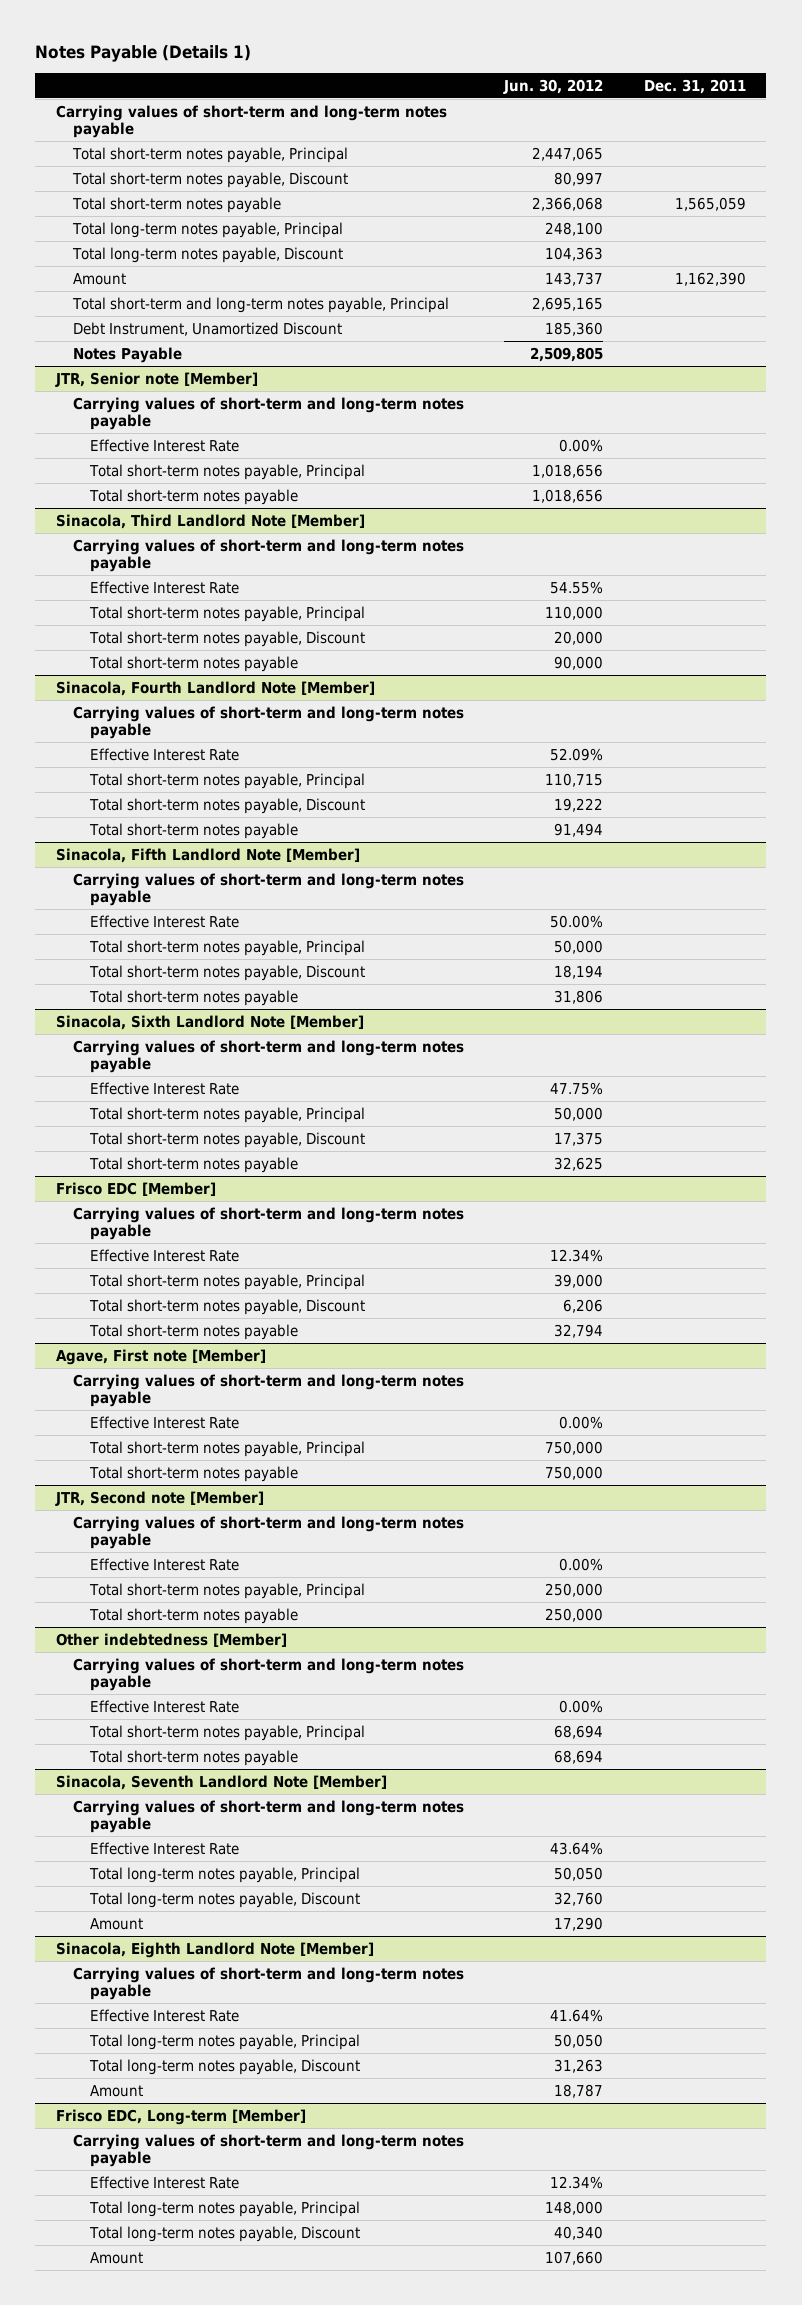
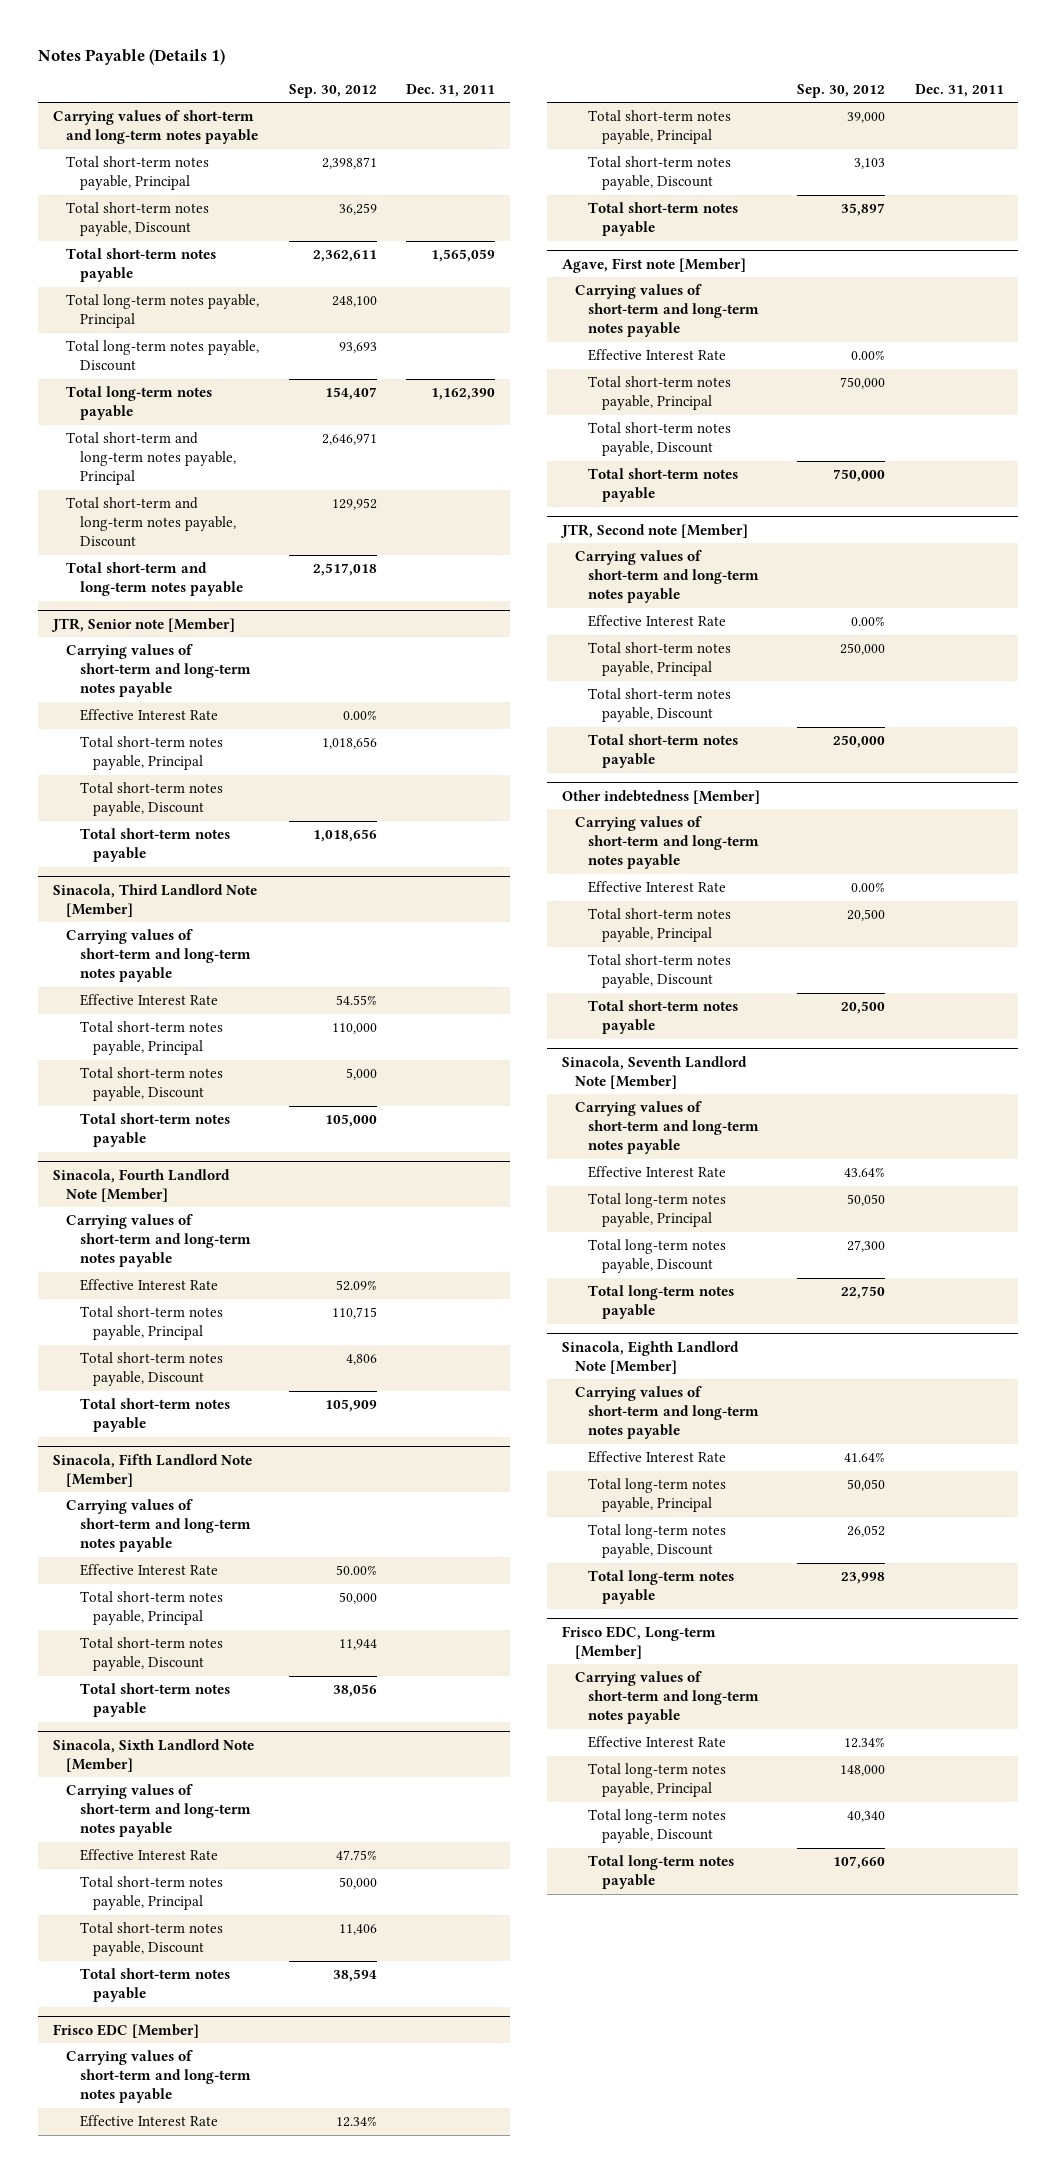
- | Jun. 30, 2012 | Dec. 31, 2011
+ | Sep. 30, 2012 | Dec. 31, 2011
- Amount | 143,737 | 1,162,390
+ Total long-term notes payable | 154,407 | 1,162,390
- Debt Instrument, Unamortized Discount | 185,360 |
- Notes Payable | 2,509,805 |
+ Total short-term and long-term notes payable, Discount | 129,952 |
+ Total short-term and long-term notes payable | 2,517,018 |
@ JTR, Senior note [Member]
+ Total short-term notes payable, Discount
@ Agave, First note [Member]
+ Total short-term notes payable, Discount
@ JTR, Second note [Member]
+ Total short-term notes payable, Discount
@ Other indebtedness [Member]
+ Total short-term notes payable, Discount
@ Sinacola, Seventh Landlord Note [Member]
- Amount | 17,290 |
+ Total long-term notes payable | 22,750 |
@ Sinacola, Eighth Landlord Note [Member]
- Amount | 18,787 |
+ Total long-term notes payable | 23,998 |
@ Frisco EDC, Long-term [Member]
- Amount | 107,660 |
+ Total long-term notes payable | 107,660 |

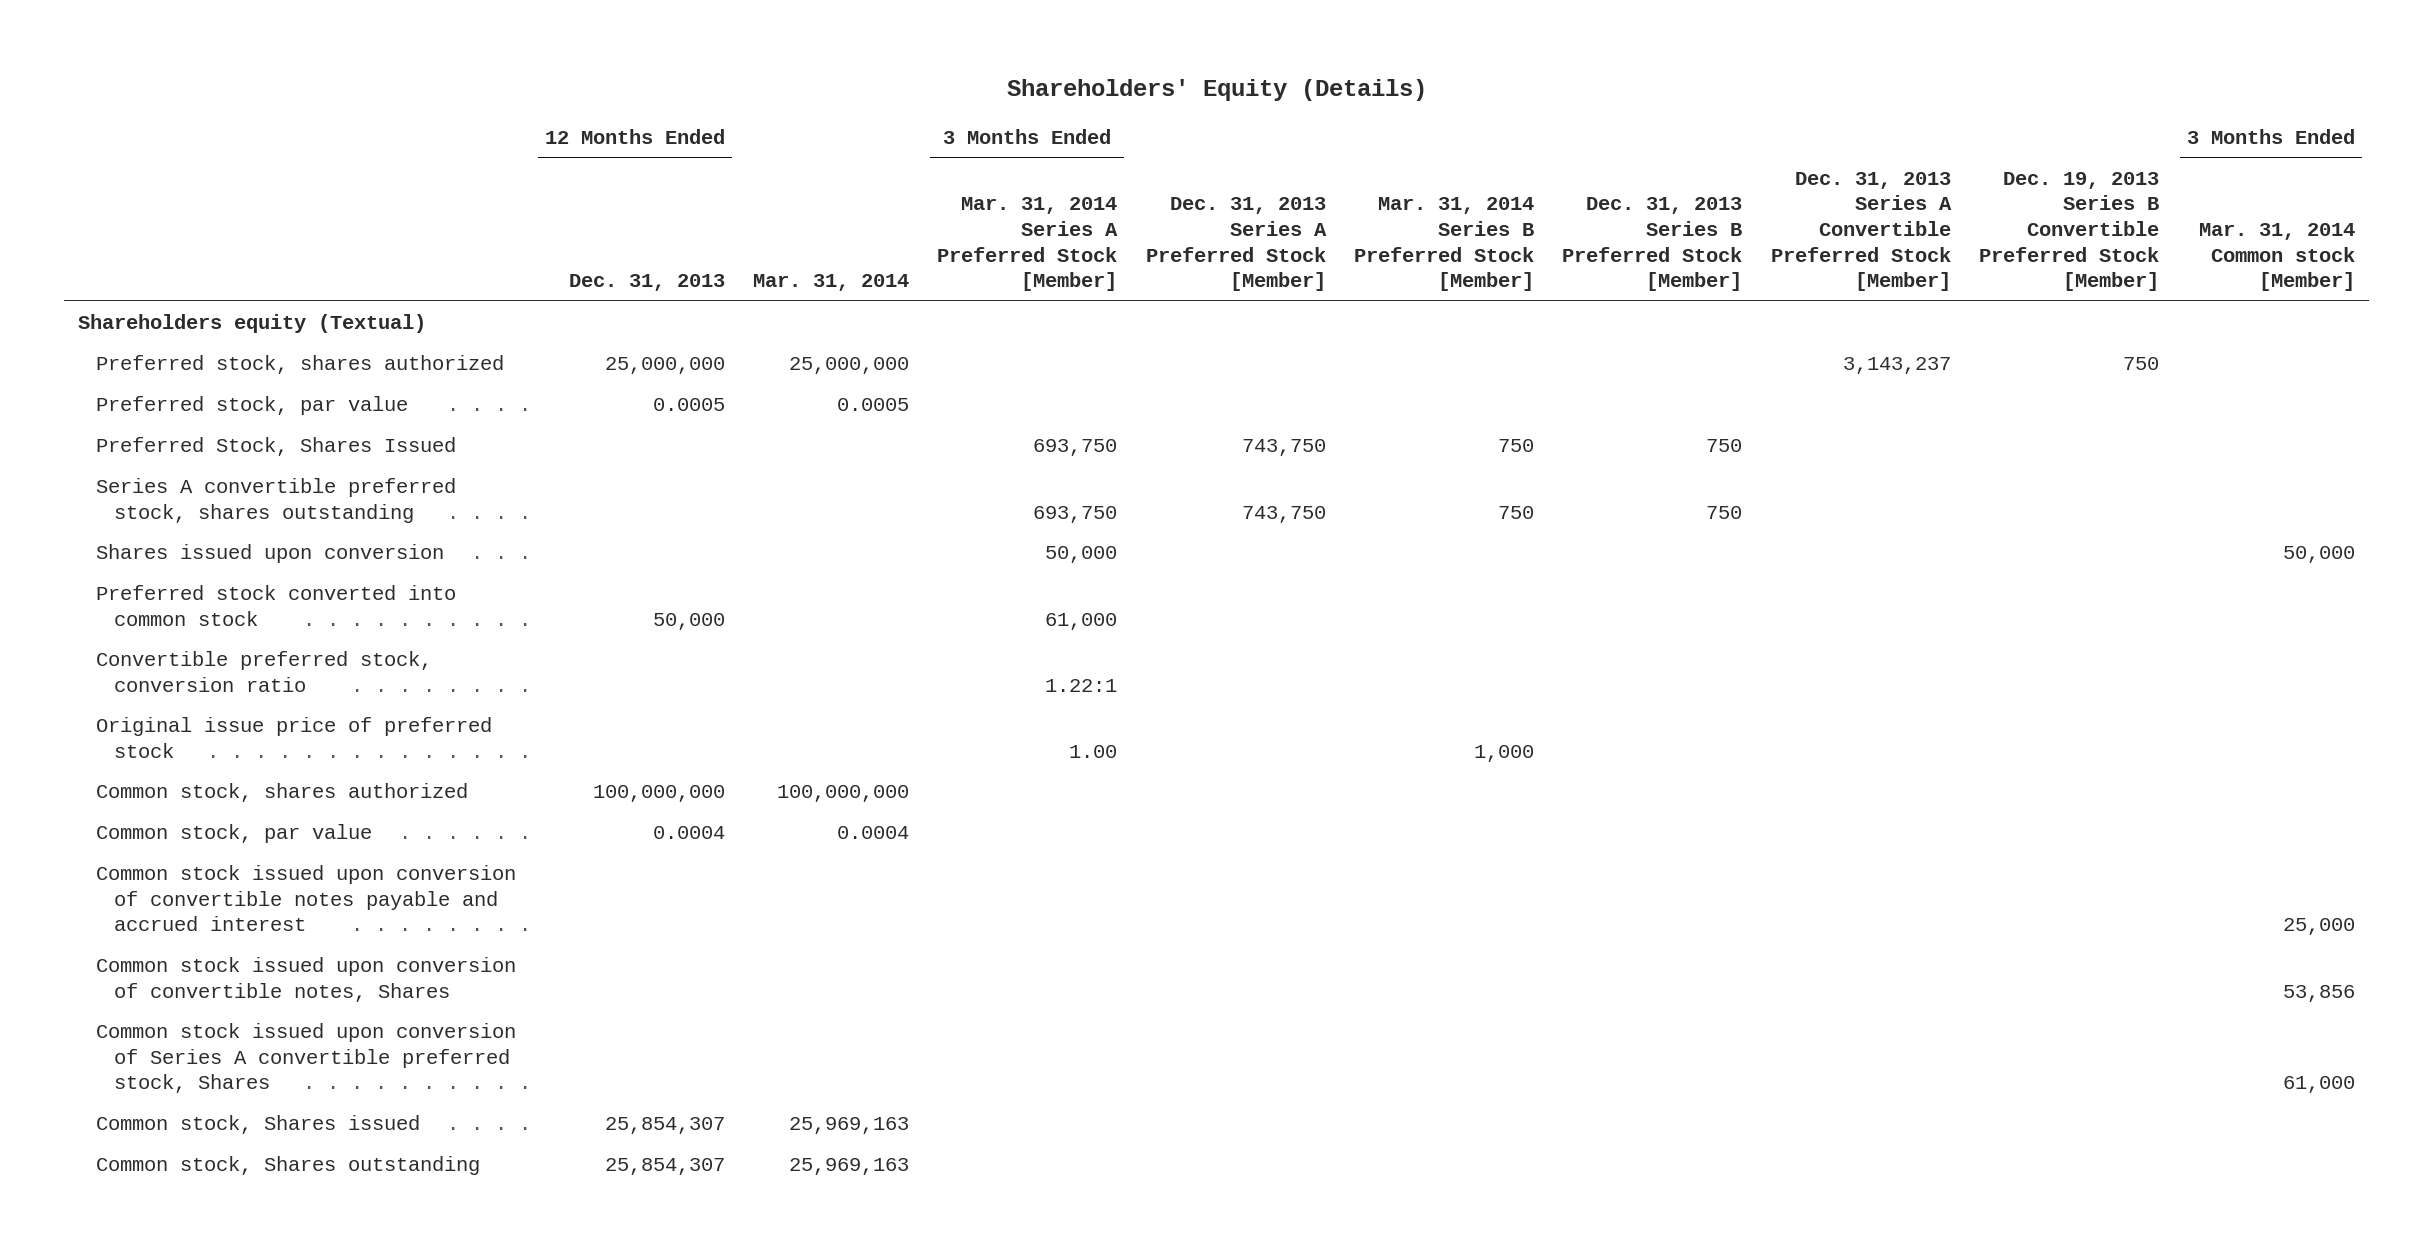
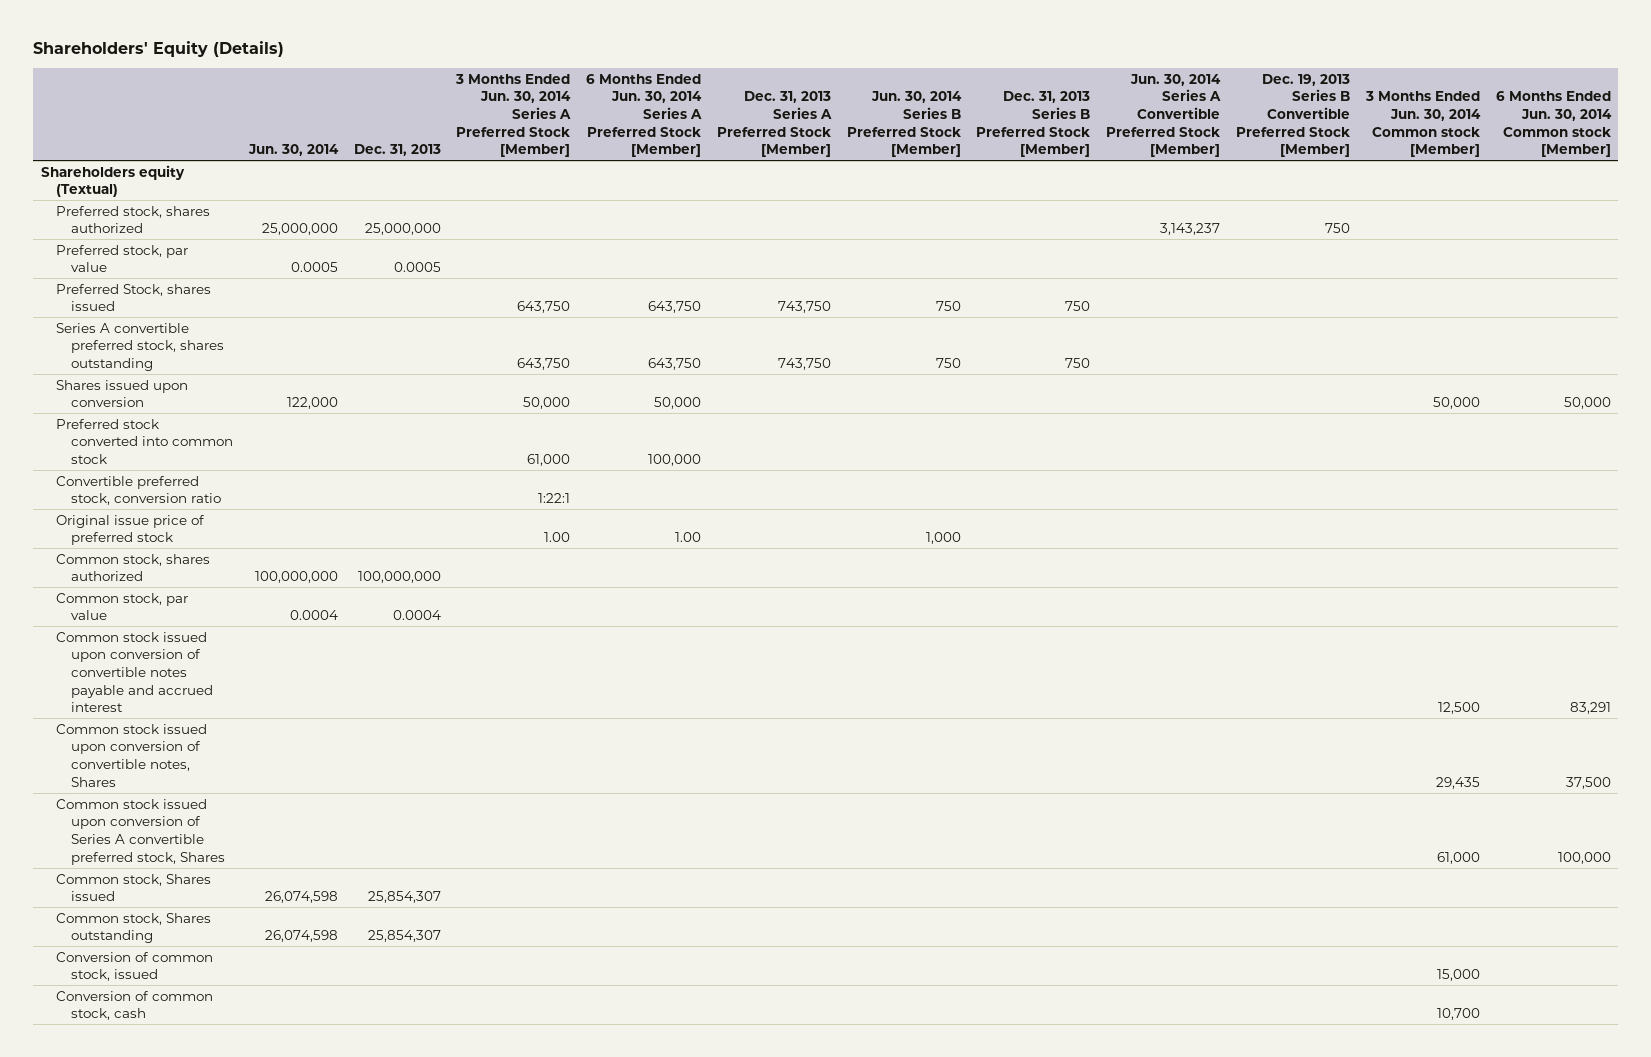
- | 12 Months Ended Dec. 31, 2013 | Mar. 31, 2014 | 3 Months Ended Mar. 31, 2014 Series A Preferred Stock [Member] | Dec. 31, 2013 Series A Preferred Stock [Member] | Mar. 31, 2014 Series B Preferred Stock [Member] | Dec. 31, 2013 Series B Preferred Stock [Member] | Dec. 31, 2013 Series A Convertible Preferred Stock [Member] | Dec. 19, 2013 Series B Convertible Preferred Stock [Member] | 3 Months Ended Mar. 31, 2014 Common stock [Member]
+ | Jun. 30, 2014 | Dec. 31, 2013 | 3 Months Ended Jun. 30, 2014 Series A Preferred Stock [Member] | 6 Months Ended Jun. 30, 2014 Series A Preferred Stock [Member] | Dec. 31, 2013 Series A Preferred Stock [Member] | Jun. 30, 2014 Series B Preferred Stock [Member] | Dec. 31, 2013 Series B Preferred Stock [Member] | Jun. 30, 2014 Series A Convertible Preferred Stock [Member] | Dec. 19, 2013 Series B Convertible Preferred Stock [Member] | 3 Months Ended Jun. 30, 2014 Common stock [Member] | 6 Months Ended Jun. 30, 2014 Common stock [Member]
- Preferred Stock, Shares Issued | | | 693,750 | 743,750 | 750 | 750 | | |
+ Preferred Stock, shares issued | | | 643,750 | 643,750 | 743,750 | 750 | 750 | | | |
+ Conversion of common stock, issued | | | | | | | | | | 15,000 |
+ Conversion of common stock, cash | | | | | | | | | | 10,700 |

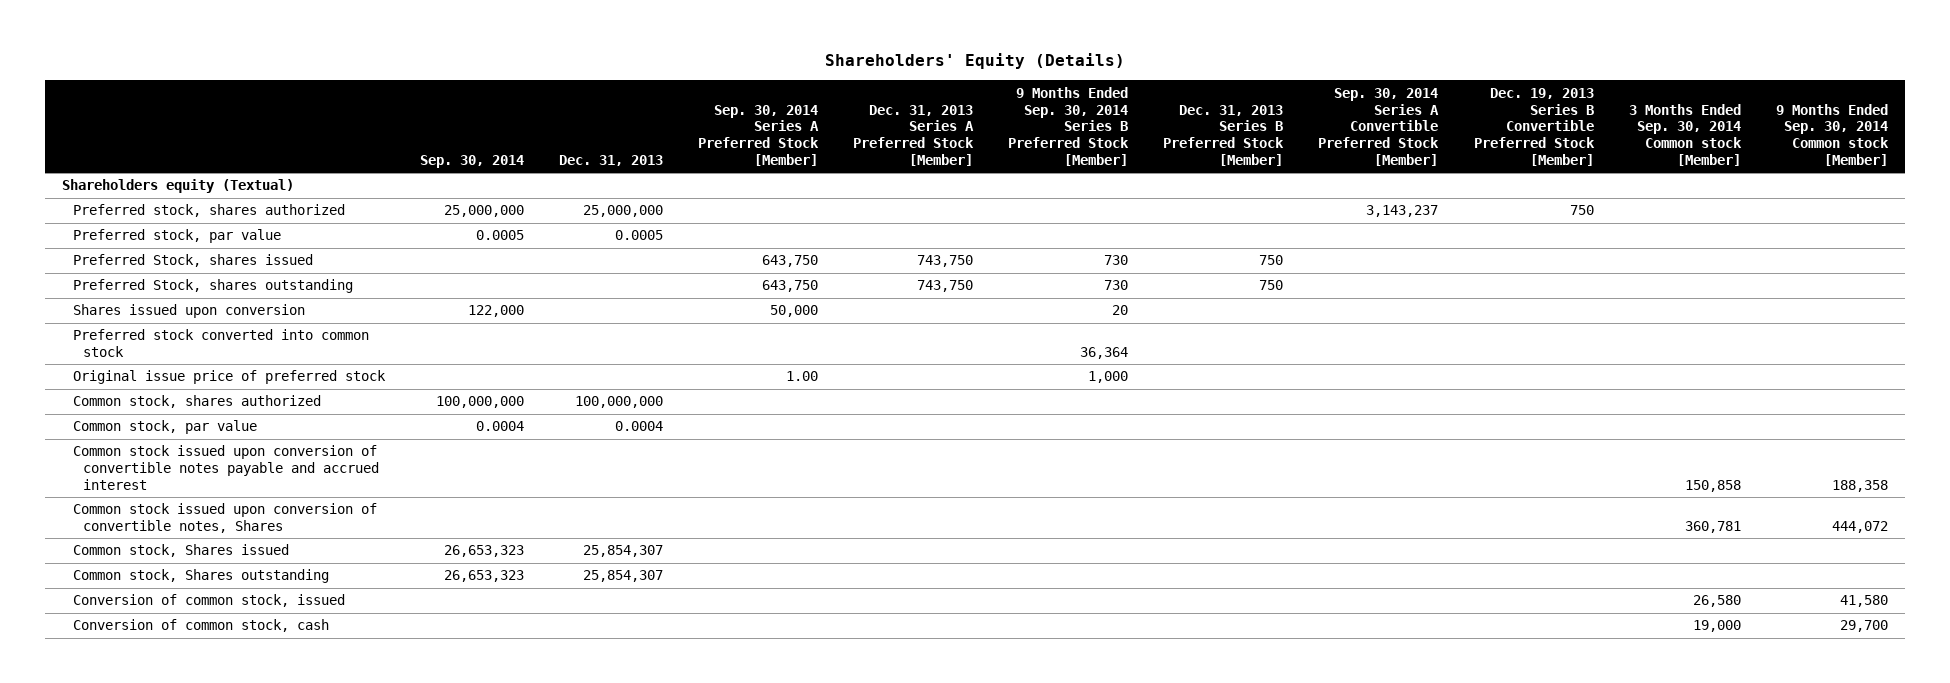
- | Jun. 30, 2014 | Dec. 31, 2013 | 3 Months Ended Jun. 30, 2014 Series A Preferred Stock [Member] | 6 Months Ended Jun. 30, 2014 Series A Preferred Stock [Member] | Dec. 31, 2013 Series A Preferred Stock [Member] | Jun. 30, 2014 Series B Preferred Stock [Member] | Dec. 31, 2013 Series B Preferred Stock [Member] | Jun. 30, 2014 Series A Convertible Preferred Stock [Member] | Dec. 19, 2013 Series B Convertible Preferred Stock [Member] | 3 Months Ended Jun. 30, 2014 Common stock [Member] | 6 Months Ended Jun. 30, 2014 Common stock [Member]
+ | Sep. 30, 2014 | Dec. 31, 2013 | Sep. 30, 2014 Series A Preferred Stock [Member] | Dec. 31, 2013 Series A Preferred Stock [Member] | 9 Months Ended Sep. 30, 2014 Series B Preferred Stock [Member] | Dec. 31, 2013 Series B Preferred Stock [Member] | Sep. 30, 2014 Series A Convertible Preferred Stock [Member] | Dec. 19, 2013 Series B Convertible Preferred Stock [Member] | 3 Months Ended Sep. 30, 2014 Common stock [Member] | 9 Months Ended Sep. 30, 2014 Common stock [Member]
- Series A convertible preferred stock, shares outstanding | | | 643,750 | 643,750 | 743,750 | 750 | 750 | | | |
+ Preferred Stock, shares outstanding | | | 643,750 | 743,750 | 730 | 750 | | | |
- Convertible preferred stock, conversion ratio | | | 1:22:1 | | | | | | | |
- Common stock issued upon conversion of Series A convertible preferred stock, Shares | | | | | | | | | | 61,000 | 100,000

